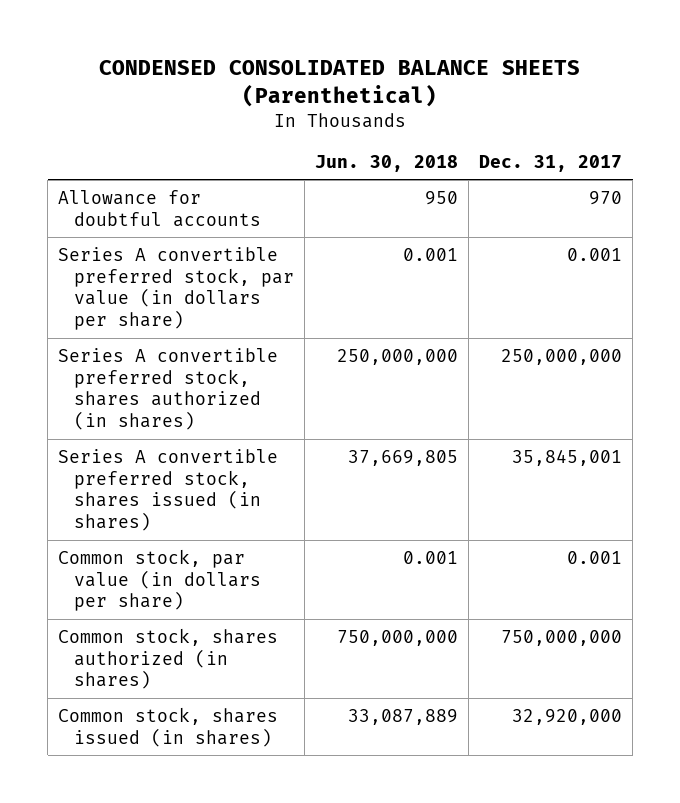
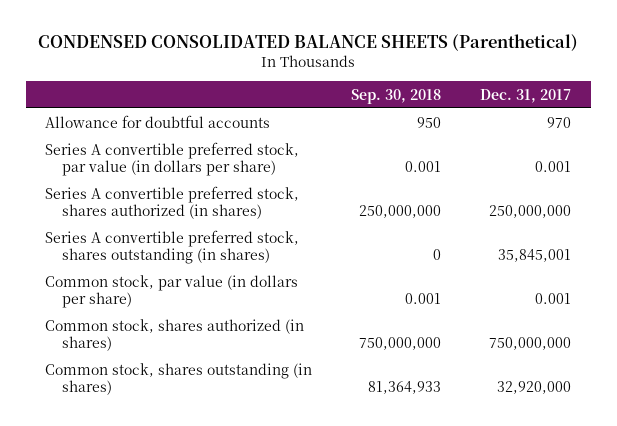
- | Jun. 30, 2018 | Dec. 31, 2017
+ | Sep. 30, 2018 | Dec. 31, 2017
- Series A convertible preferred stock, shares issued (in shares) | 37,669,805 | 35,845,001
+ Series A convertible preferred stock, shares outstanding (in shares) | 0 | 35,845,001
- Common stock, shares issued (in shares) | 33,087,889 | 32,920,000
+ Common stock, shares outstanding (in shares) | 81,364,933 | 32,920,000

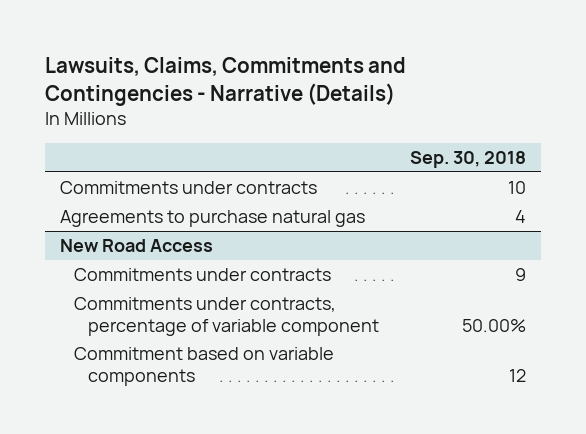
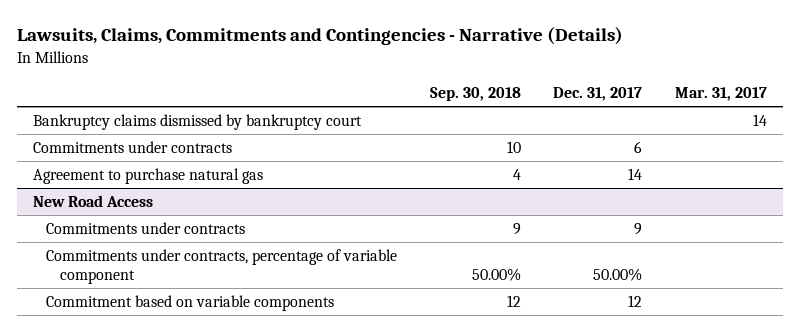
- | Sep. 30, 2018
+ | Sep. 30, 2018 | Dec. 31, 2017 | Mar. 31, 2017
+ Bankruptcy claims dismissed by bankruptcy court | | | 14
- Agreements to purchase natural gas | 4
+ Agreement to purchase natural gas | 4 | 14 |

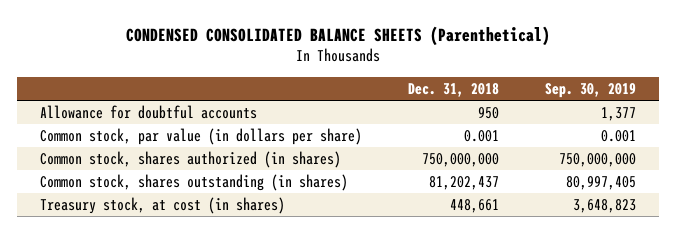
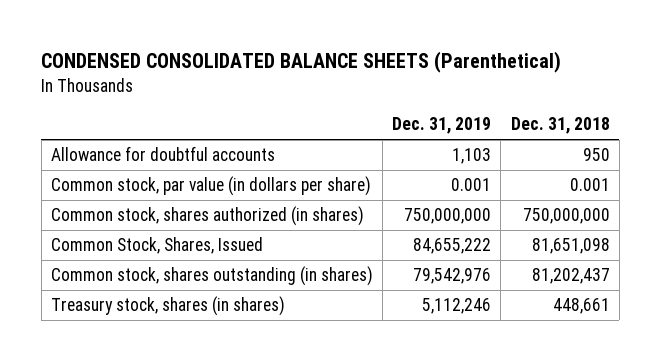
- | Dec. 31, 2018 | Sep. 30, 2019
+ | Dec. 31, 2019 | Dec. 31, 2018
+ Common Stock, Shares, Issued | 84,655,222 | 81,651,098
- Treasury stock, at cost (in shares) | 448,661 | 3,648,823
+ Treasury stock, shares (in shares) | 5,112,246 | 448,661

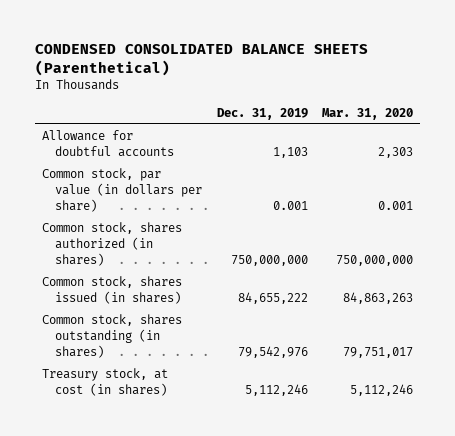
- | Dec. 31, 2019 | Dec. 31, 2018
+ | Dec. 31, 2019 | Mar. 31, 2020
- Common Stock, Shares, Issued | 84,655,222 | 81,651,098
+ Common stock, shares issued (in shares) | 84,655,222 | 84,863,263
- Treasury stock, shares (in shares) | 5,112,246 | 448,661
+ Treasury stock, at cost (in shares) | 5,112,246 | 5,112,246

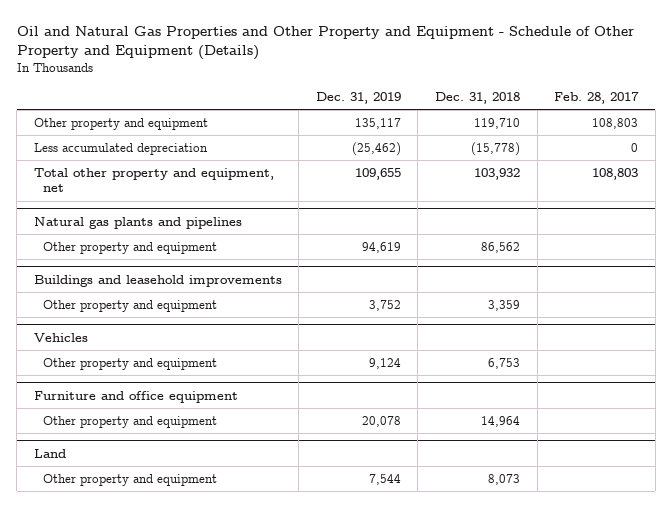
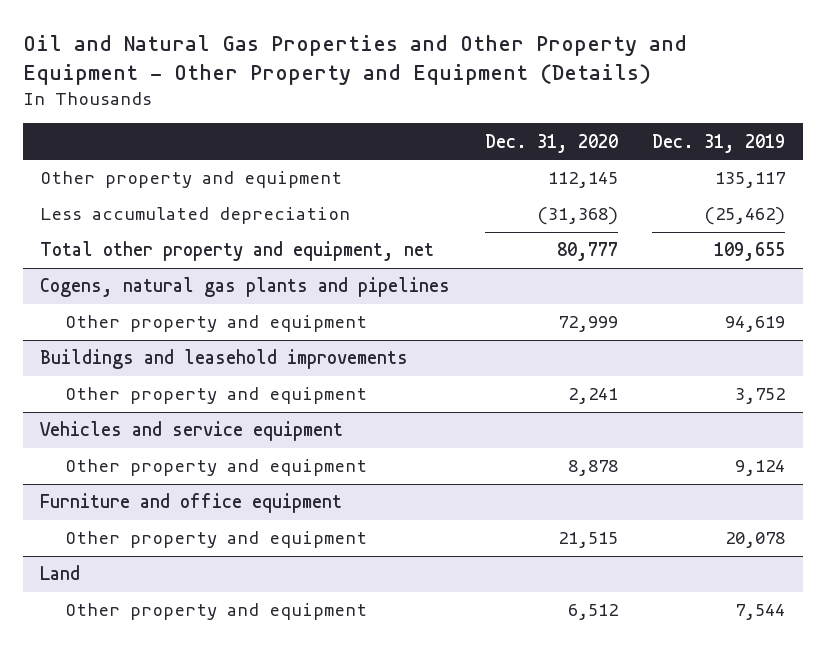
- Oil and Natural Gas Properties and Other Property and Equipment - Schedule of Other Property and Equipment (Details)
+ Oil and Natural Gas Properties and Other Property and Equipment - Other Property and Equipment (Details)
- | Dec. 31, 2019 | Dec. 31, 2018 | Feb. 28, 2017
+ | Dec. 31, 2020 | Dec. 31, 2019
- Natural gas plants and pipelines
+ Cogens, natural gas plants and pipelines
- Vehicles
+ Vehicles and service equipment

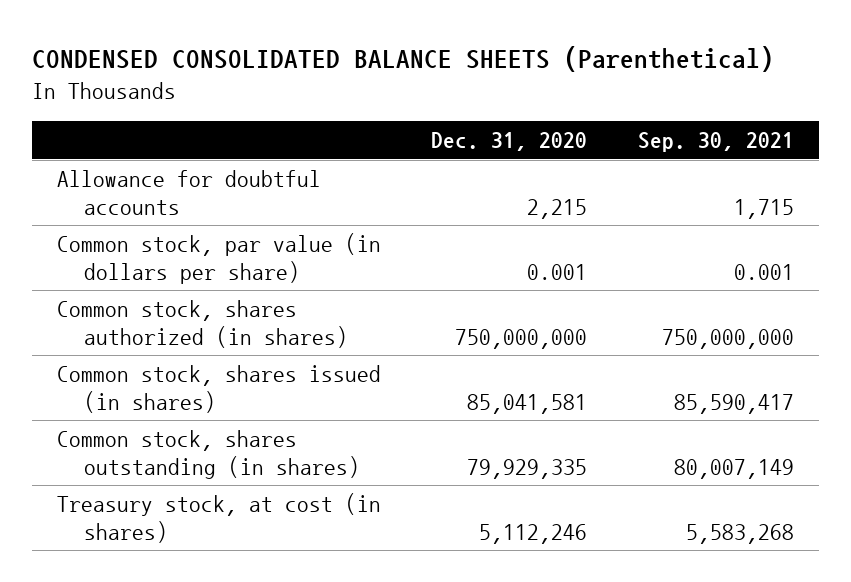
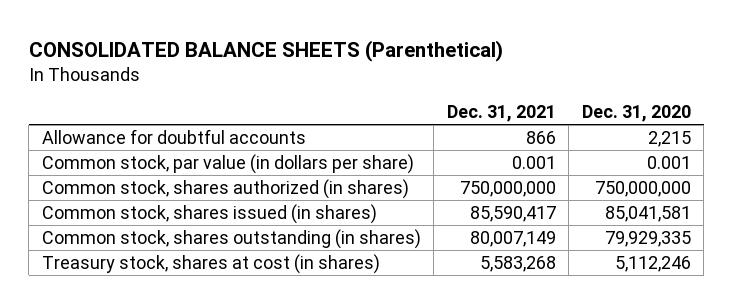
- CONDENSED CONSOLIDATED BALANCE SHEETS (Parenthetical)
+ CONSOLIDATED BALANCE SHEETS (Parenthetical)
- | Dec. 31, 2020 | Sep. 30, 2021
+ | Dec. 31, 2021 | Dec. 31, 2020
- Treasury stock, at cost (in shares) | 5,112,246 | 5,583,268
+ Treasury stock, shares at cost (in shares) | 5,583,268 | 5,112,246

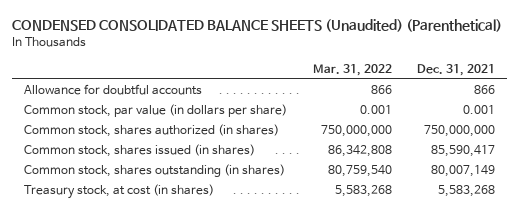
- CONSOLIDATED BALANCE SHEETS (Parenthetical)
+ CONDENSED CONSOLIDATED BALANCE SHEETS (Unaudited) (Parenthetical)
- | Dec. 31, 2021 | Dec. 31, 2020
+ | Mar. 31, 2022 | Dec. 31, 2021
- Treasury stock, shares at cost (in shares) | 5,583,268 | 5,112,246
+ Treasury stock, at cost (in shares) | 5,583,268 | 5,583,268

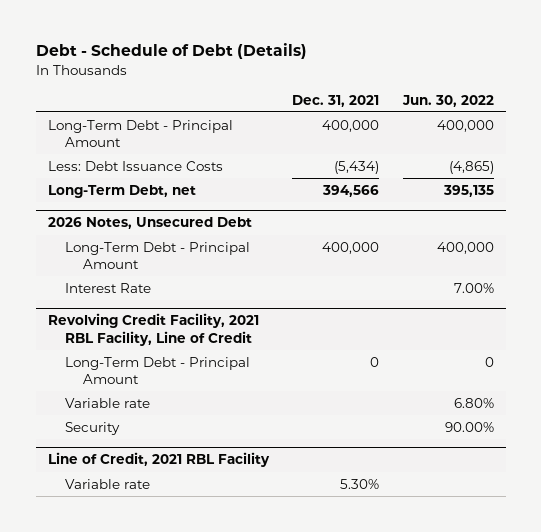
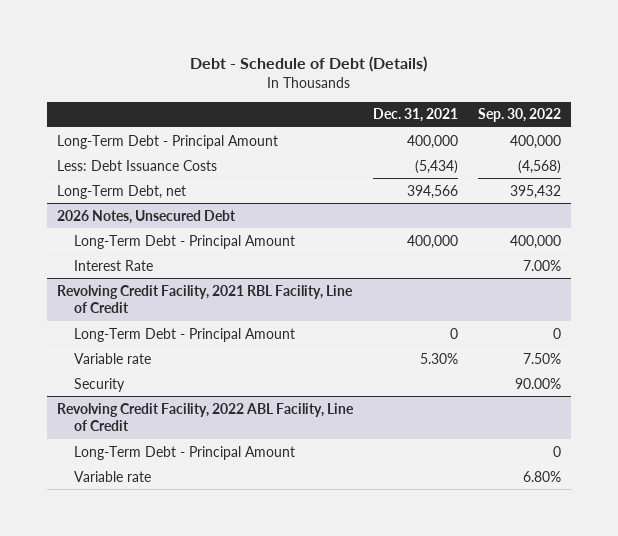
- | Dec. 31, 2021 | Jun. 30, 2022
+ | Dec. 31, 2021 | Sep. 30, 2022
@ Revolving Credit Facility, 2021 RBL Facility, Line of Credit
- Variable rate | | 6.80%
- Line of Credit, 2021 RBL Facility
@ Revolving Credit Facility, 2021 RBL Facility, Line of Credit
moved down: Security | | 90.00%
+ Revolving Credit Facility, 2022 ABL Facility, Line of Credit
+ Long-Term Debt - Principal Amount | | 0
+ Variable rate | | 6.80%

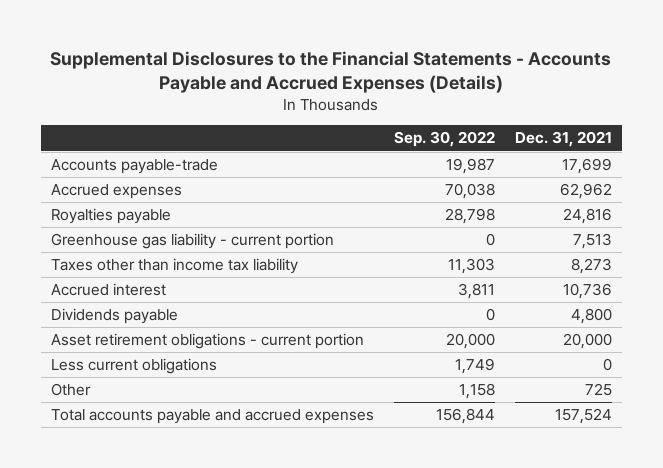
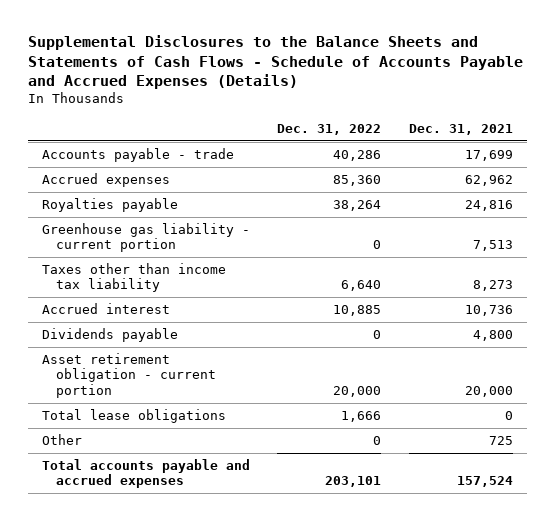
- Supplemental Disclosures to the Financial Statements - Accounts Payable and Accrued Expenses (Details)
+ Supplemental Disclosures to the Balance Sheets and Statements of Cash Flows - Schedule of Accounts Payable and Accrued Expenses (Details)
- | Sep. 30, 2022 | Dec. 31, 2021
+ | Dec. 31, 2022 | Dec. 31, 2021
- Accounts payable-trade | 19,987 | 17,699
+ Accounts payable - trade | 40,286 | 17,699
- Asset retirement obligations - current portion | 20,000 | 20,000
- Less current obligations | 1,749 | 0
+ Asset retirement obligation - current portion | 20,000 | 20,000
+ Total lease obligations | 1,666 | 0

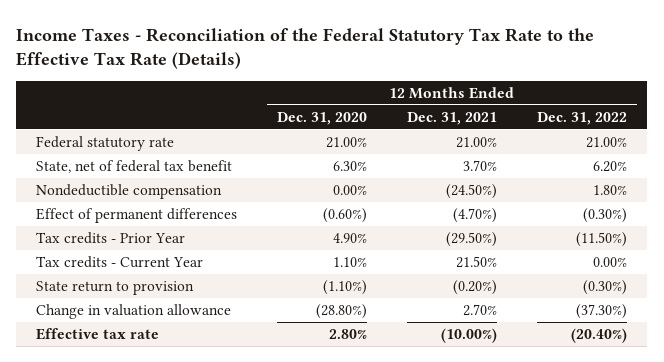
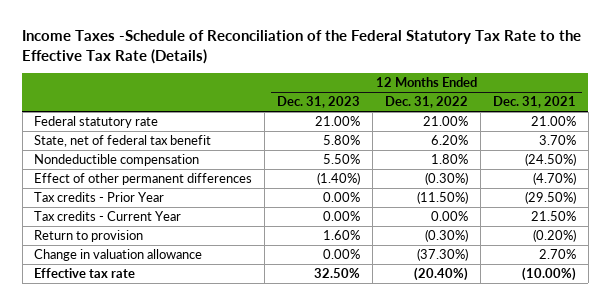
- Income Taxes - Reconciliation of the Federal Statutory Tax Rate to the Effective Tax Rate (Details)
+ Income Taxes -Schedule of Reconciliation of the Federal Statutory Tax Rate to the Effective Tax Rate (Details)
- | 12 Months Ended Dec. 31, 2020 | 12 Months Ended Dec. 31, 2021 | 12 Months Ended Dec. 31, 2022
+ | 12 Months Ended Dec. 31, 2023 | 12 Months Ended Dec. 31, 2022 | 12 Months Ended Dec. 31, 2021
- Effect of permanent differences | (0.60%) | (4.70%) | (0.30%)
+ Effect of other permanent differences | (1.40%) | (0.30%) | (4.70%)
- State return to provision | (1.10%) | (0.20%) | (0.30%)
+ Return to provision | 1.60% | (0.30%) | (0.20%)

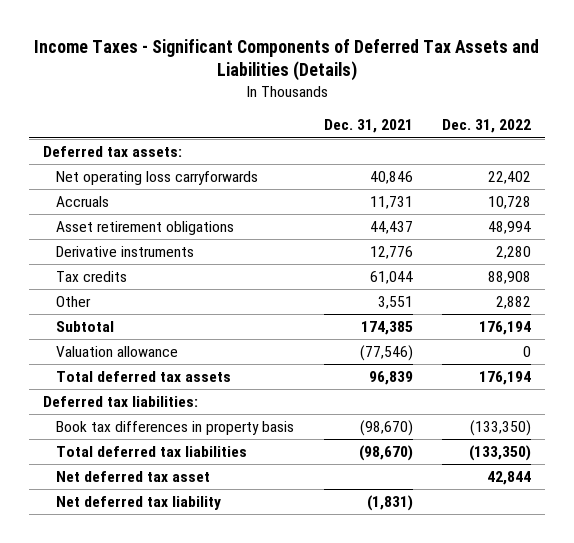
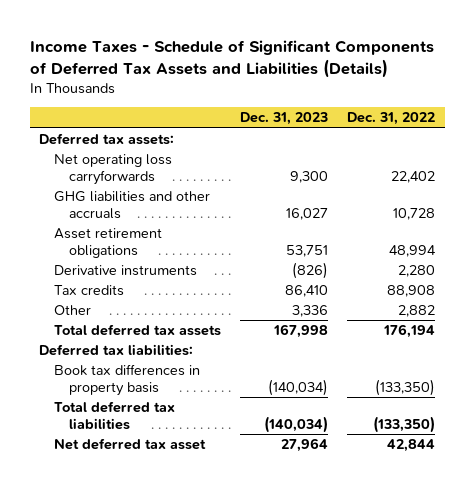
- Income Taxes - Significant Components of Deferred Tax Assets and Liabilities (Details)
+ Income Taxes - Schedule of Significant Components of Deferred Tax Assets and Liabilities (Details)
- | Dec. 31, 2021 | Dec. 31, 2022
+ | Dec. 31, 2023 | Dec. 31, 2022
- Accruals | 11,731 | 10,728
+ GHG liabilities and other accruals | 16,027 | 10,728
- Subtotal | 174,385 | 176,194
- Valuation allowance | (77,546) | 0
- Net deferred tax liability | (1,831) |

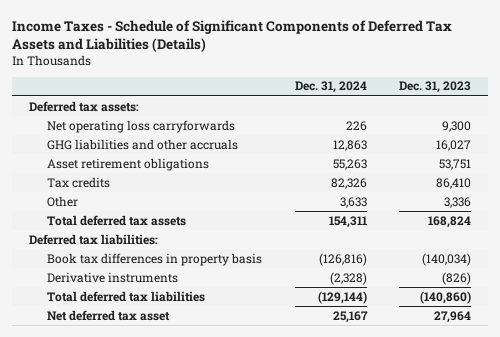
- | Dec. 31, 2023 | Dec. 31, 2022
+ | Dec. 31, 2024 | Dec. 31, 2023
- Total deferred tax assets | 167,998 | 176,194
+ Total deferred tax assets | 154,311 | 168,824
- Total deferred tax liabilities | (140,034) | (133,350)
moved down: Derivative instruments | (2,328) | (826)
+ Total deferred tax liabilities | (129,144) | (140,860)

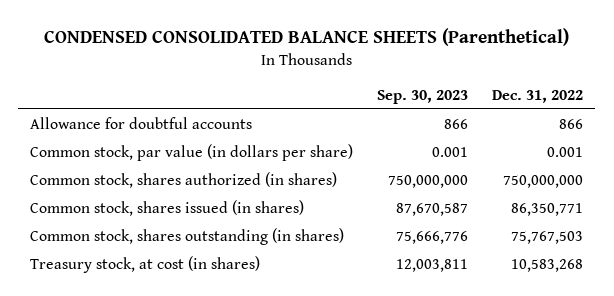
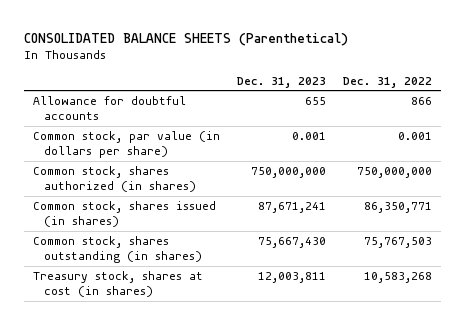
- CONDENSED CONSOLIDATED BALANCE SHEETS (Parenthetical)
+ CONSOLIDATED BALANCE SHEETS (Parenthetical)
- | Sep. 30, 2023 | Dec. 31, 2022
+ | Dec. 31, 2023 | Dec. 31, 2022
- Treasury stock, at cost (in shares) | 12,003,811 | 10,583,268
+ Treasury stock, shares at cost (in shares) | 12,003,811 | 10,583,268

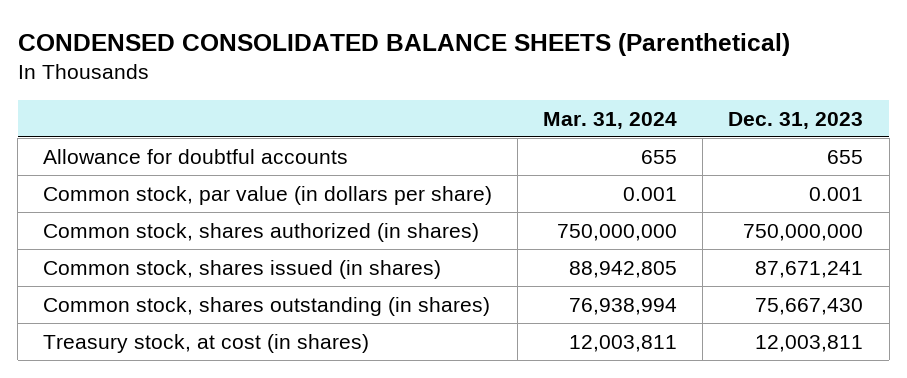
- CONSOLIDATED BALANCE SHEETS (Parenthetical)
+ CONDENSED CONSOLIDATED BALANCE SHEETS (Parenthetical)
- | Dec. 31, 2023 | Dec. 31, 2022
+ | Mar. 31, 2024 | Dec. 31, 2023
- Treasury stock, shares at cost (in shares) | 12,003,811 | 10,583,268
+ Treasury stock, at cost (in shares) | 12,003,811 | 12,003,811

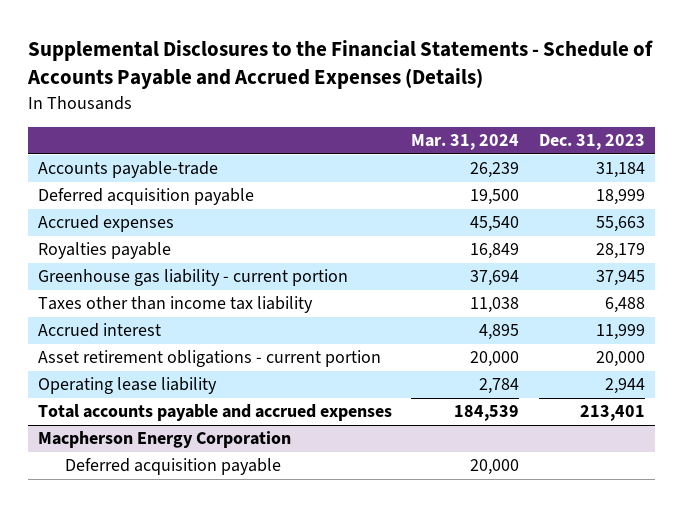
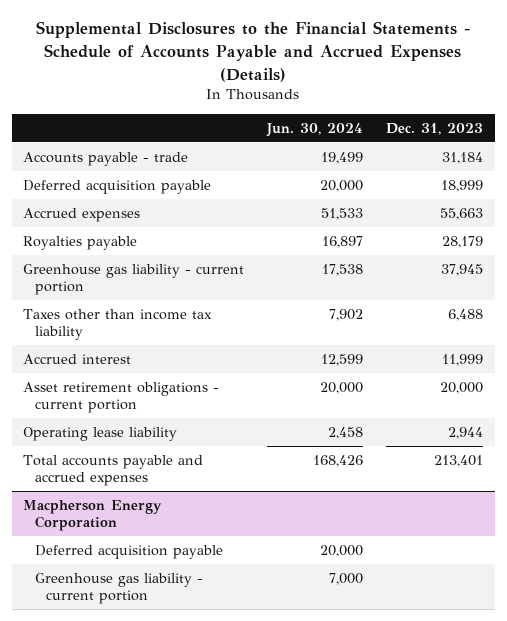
- | Mar. 31, 2024 | Dec. 31, 2023
+ | Jun. 30, 2024 | Dec. 31, 2023
- Accounts payable-trade | 26,239 | 31,184
+ Accounts payable - trade | 19,499 | 31,184
@ Macpherson Energy Corporation
+ Greenhouse gas liability - current portion | 7,000 |

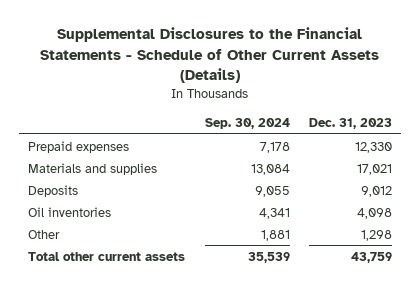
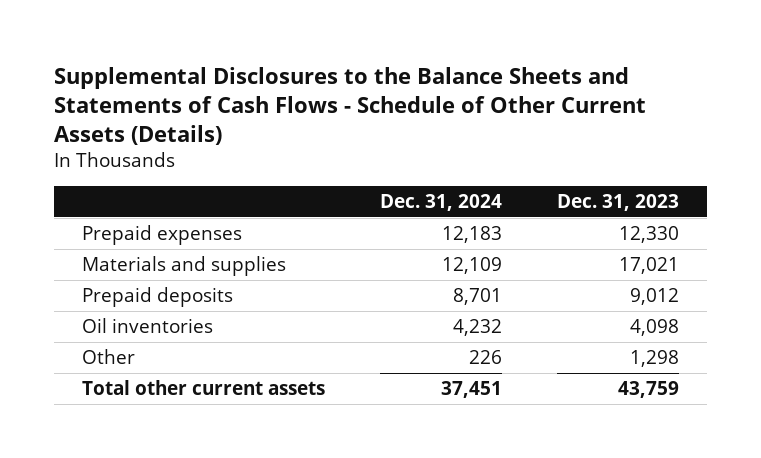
- Supplemental Disclosures to the Financial Statements - Schedule of Other Current Assets (Details)
+ Supplemental Disclosures to the Balance Sheets and Statements of Cash Flows - Schedule of Other Current Assets (Details)
- | Sep. 30, 2024 | Dec. 31, 2023
+ | Dec. 31, 2024 | Dec. 31, 2023
- Deposits | 9,055 | 9,012
+ Prepaid deposits | 8,701 | 9,012

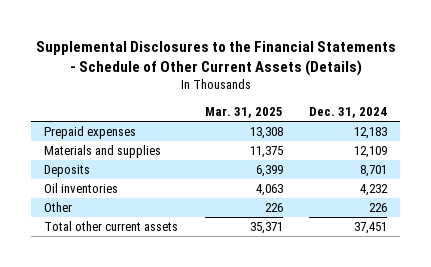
- Supplemental Disclosures to the Balance Sheets and Statements of Cash Flows - Schedule of Other Current Assets (Details)
+ Supplemental Disclosures to the Financial Statements - Schedule of Other Current Assets (Details)
- | Dec. 31, 2024 | Dec. 31, 2023
+ | Mar. 31, 2025 | Dec. 31, 2024
- Prepaid deposits | 8,701 | 9,012
+ Deposits | 6,399 | 8,701

